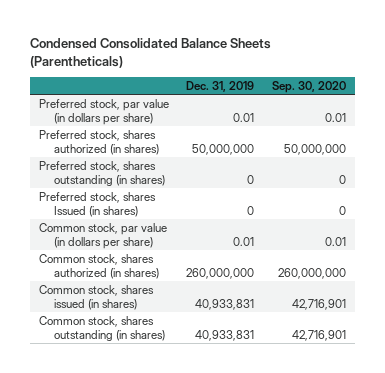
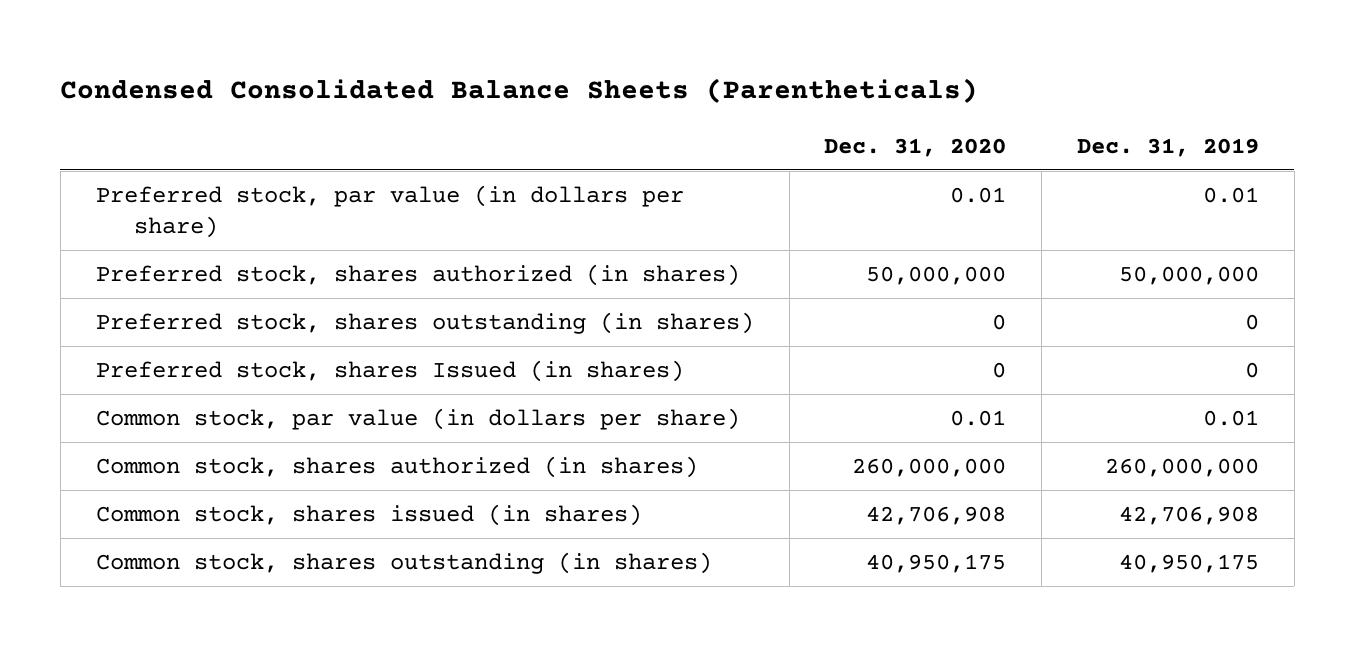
- | Dec. 31, 2019 | Sep. 30, 2020
+ | Dec. 31, 2020 | Dec. 31, 2019
- Common stock, shares issued (in shares) | 40,933,831 | 42,716,901
- Common stock, shares outstanding (in shares) | 40,933,831 | 42,716,901
+ Common stock, shares issued (in shares) | 42,706,908 | 42,706,908
+ Common stock, shares outstanding (in shares) | 40,950,175 | 40,950,175

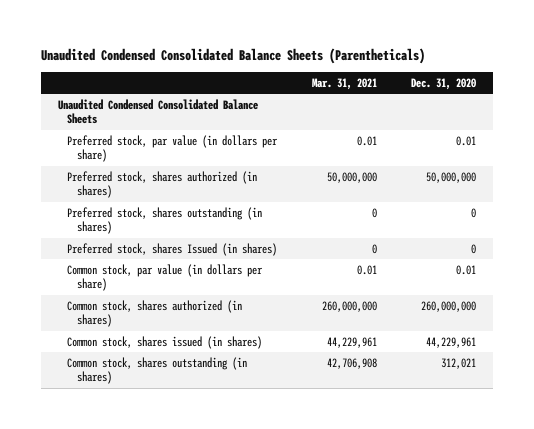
- Condensed Consolidated Balance Sheets (Parentheticals)
+ Unaudited Condensed Consolidated Balance Sheets (Parentheticals)
- | Dec. 31, 2020 | Dec. 31, 2019
+ | Mar. 31, 2021 | Dec. 31, 2020
+ Unaudited Condensed Consolidated Balance Sheets
- Common stock, shares issued (in shares) | 42,706,908 | 42,706,908
- Common stock, shares outstanding (in shares) | 40,950,175 | 40,950,175
+ Common stock, shares issued (in shares) | 44,229,961 | 44,229,961
+ Common stock, shares outstanding (in shares) | 42,706,908 | 312,021

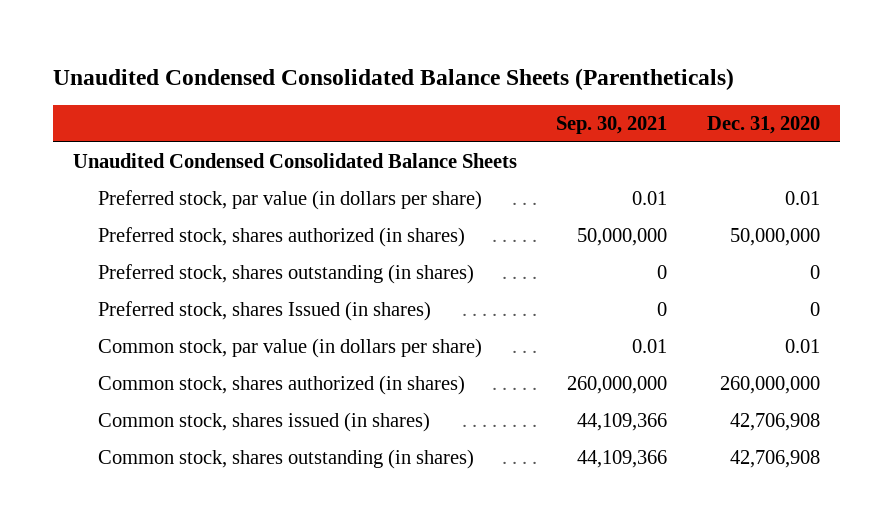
- | Mar. 31, 2021 | Dec. 31, 2020
+ | Sep. 30, 2021 | Dec. 31, 2020
- Common stock, shares issued (in shares) | 44,229,961 | 44,229,961
- Common stock, shares outstanding (in shares) | 42,706,908 | 312,021
+ Common stock, shares issued (in shares) | 44,109,366 | 42,706,908
+ Common stock, shares outstanding (in shares) | 44,109,366 | 42,706,908

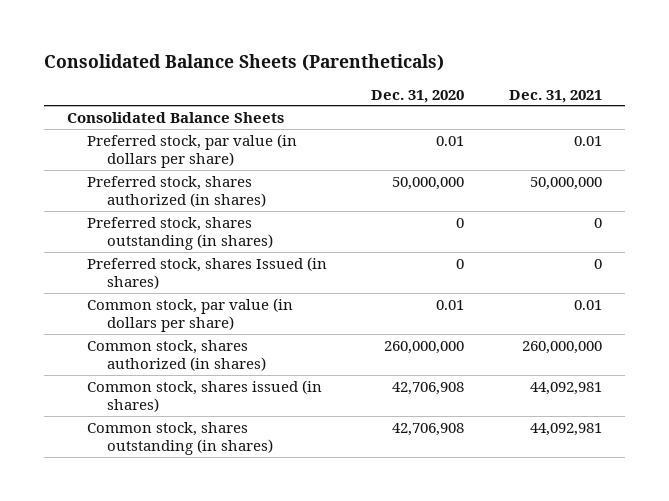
- Unaudited Condensed Consolidated Balance Sheets (Parentheticals)
+ Consolidated Balance Sheets (Parentheticals)
- | Sep. 30, 2021 | Dec. 31, 2020
+ | Dec. 31, 2020 | Dec. 31, 2021
- Unaudited Condensed Consolidated Balance Sheets
+ Consolidated Balance Sheets

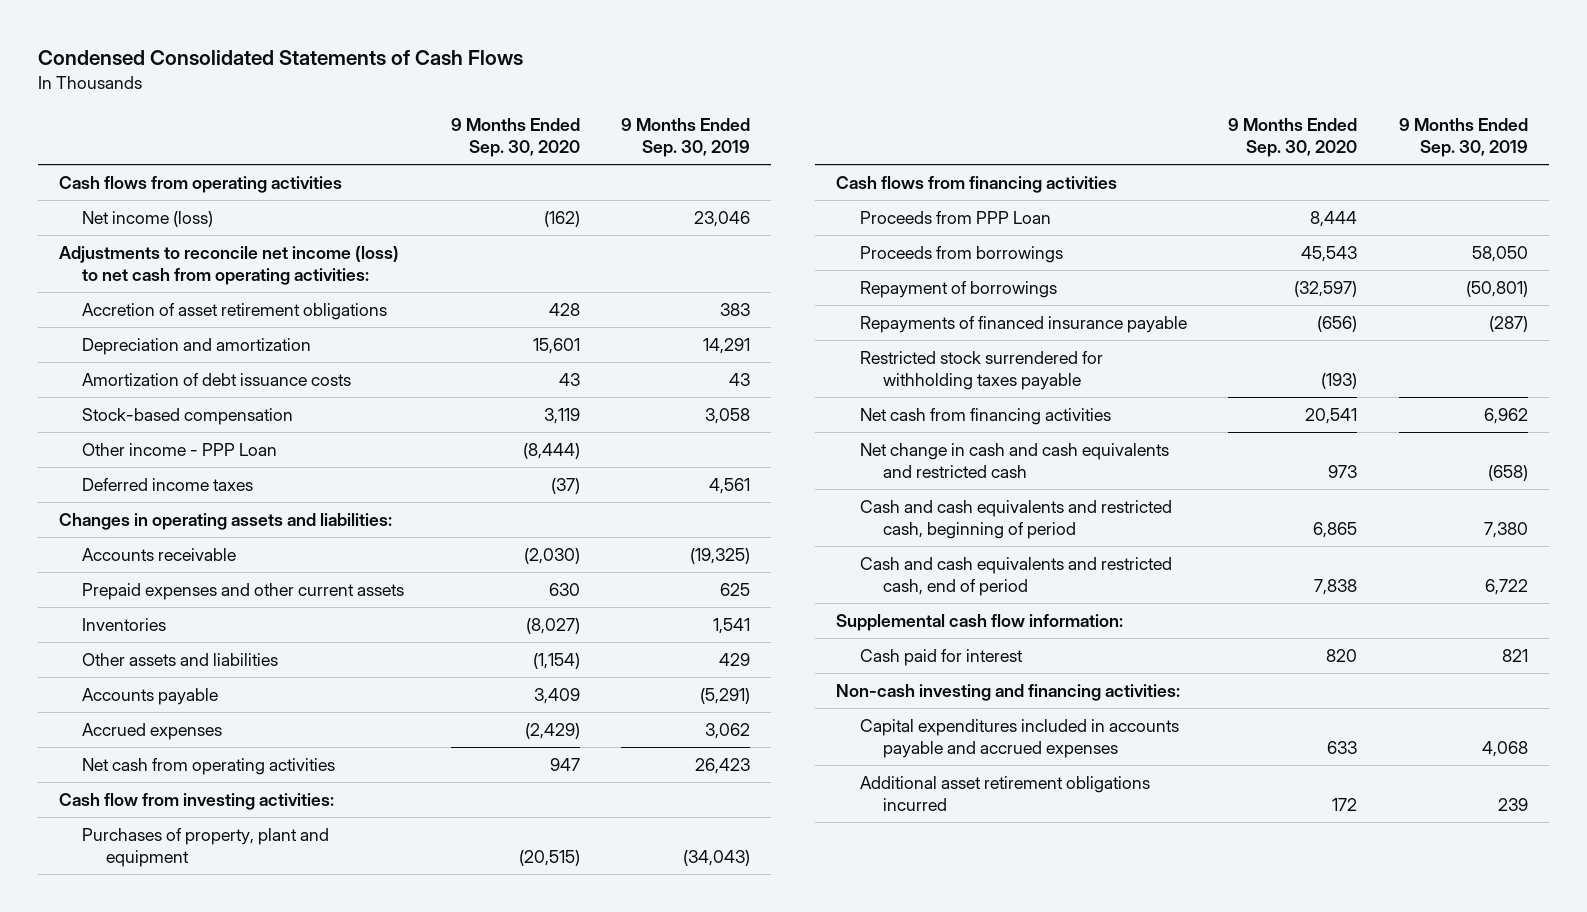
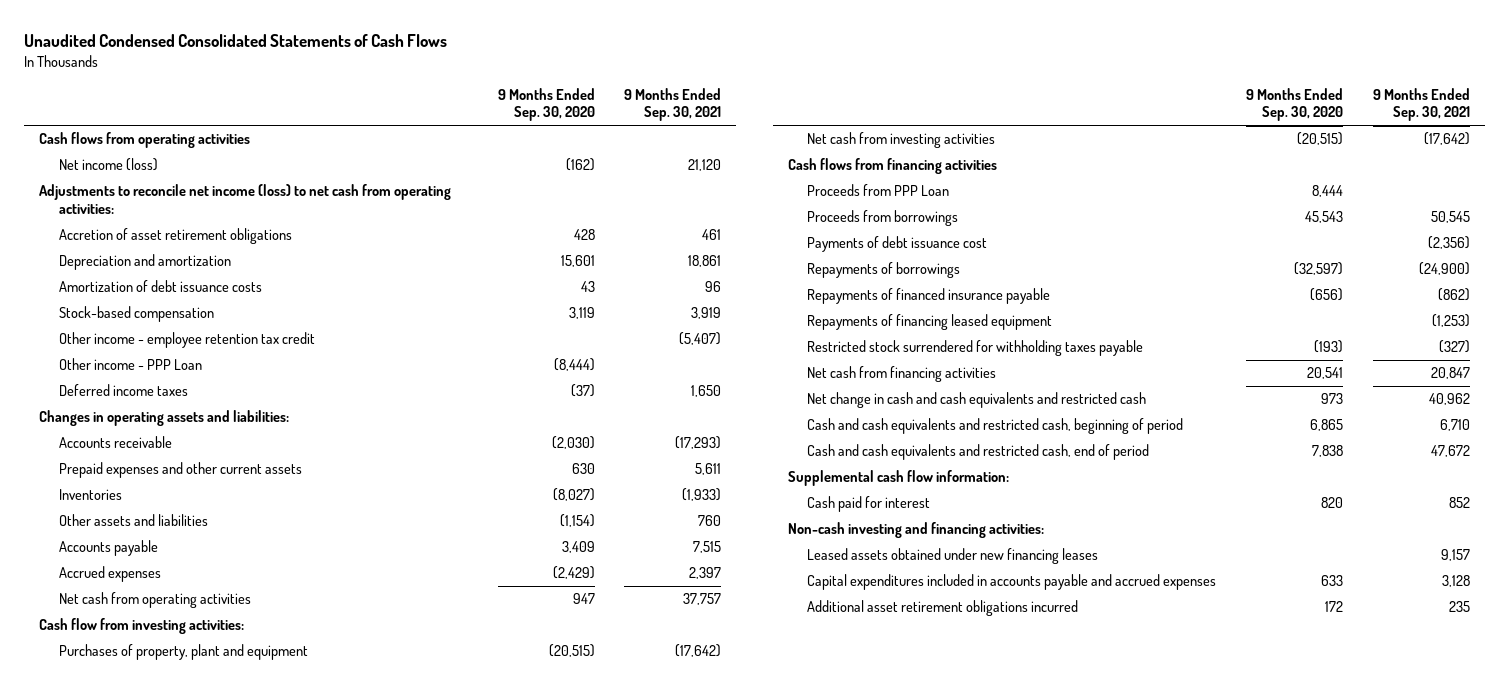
- Condensed Consolidated Statements of Cash Flows
+ Unaudited Condensed Consolidated Statements of Cash Flows
- | 9 Months Ended Sep. 30, 2020 | 9 Months Ended Sep. 30, 2019
+ | 9 Months Ended Sep. 30, 2020 | 9 Months Ended Sep. 30, 2021
+ Other income - employee retention tax credit | | (5,407)
+ Net cash from investing activities | (20,515) | (17,642)
- Repayment of borrowings | (32,597) | (50,801)
+ Payments of debt issuance cost | | (2,356)
+ Repayments of borrowings | (32,597) | (24,900)
+ Repayments of financing leased equipment | | (1,253)
+ Leased assets obtained under new financing leases | | 9,157

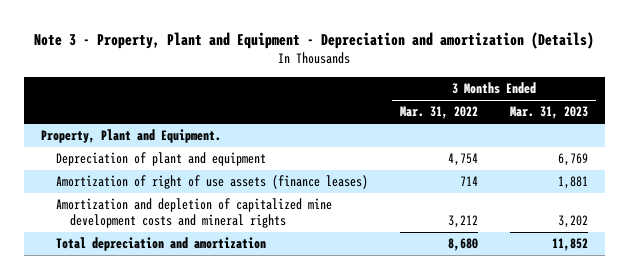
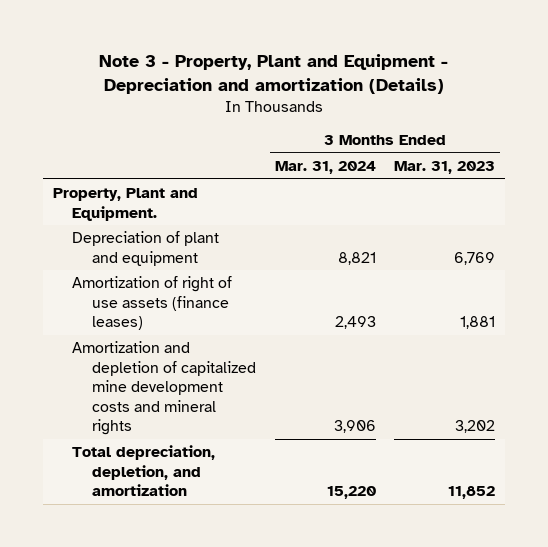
- | 3 Months Ended Mar. 31, 2022 | 3 Months Ended Mar. 31, 2023
+ | 3 Months Ended Mar. 31, 2024 | 3 Months Ended Mar. 31, 2023
- Total depreciation and amortization | 8,680 | 11,852
+ Total depreciation, depletion, and amortization | 15,220 | 11,852

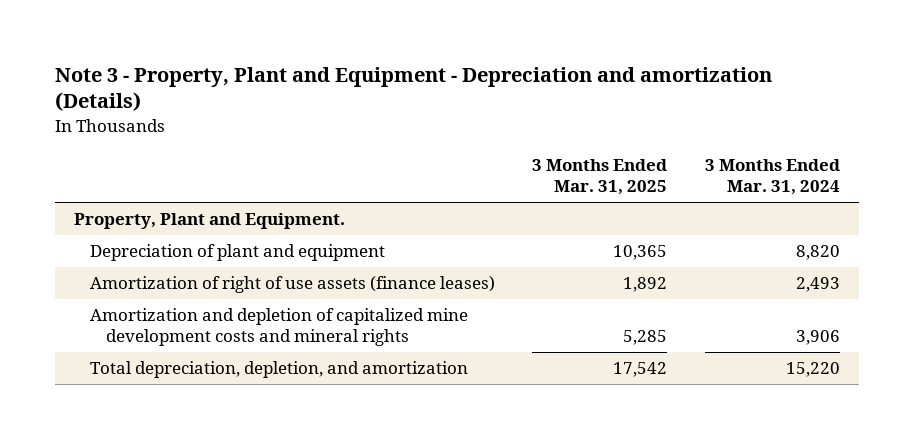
- | 3 Months Ended Mar. 31, 2024 | 3 Months Ended Mar. 31, 2023
+ | 3 Months Ended Mar. 31, 2025 | 3 Months Ended Mar. 31, 2024
- Depreciation of plant and equipment | 8,821 | 6,769
+ Depreciation of plant and equipment | 10,365 | 8,820

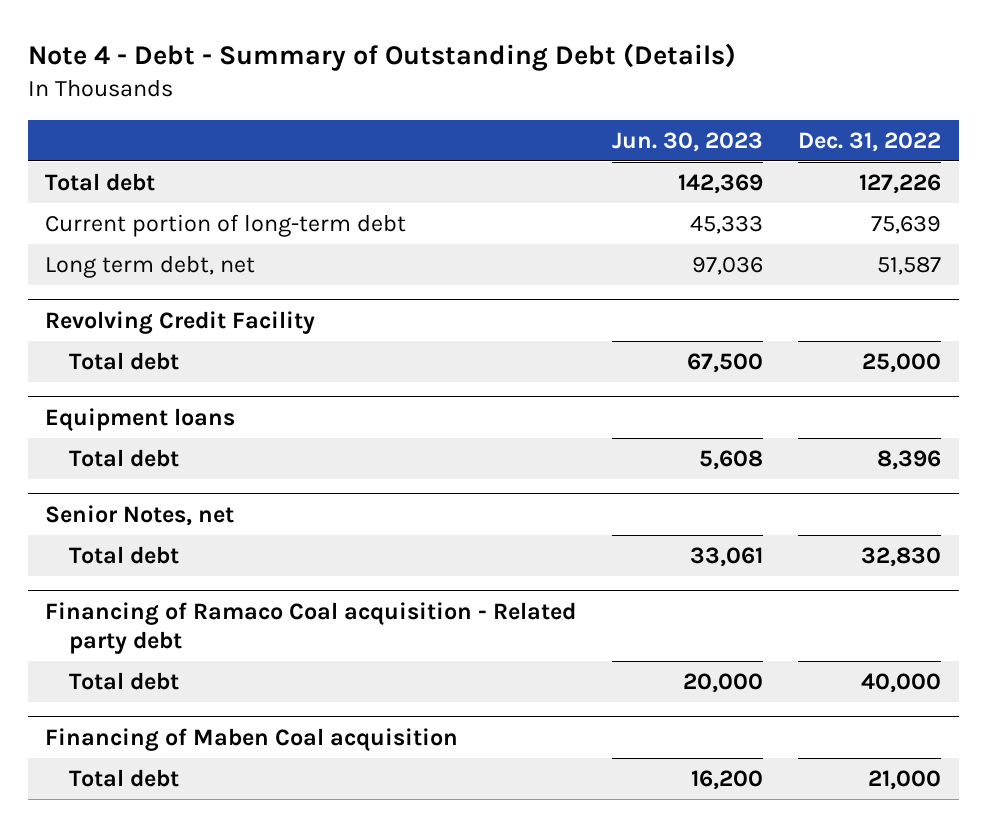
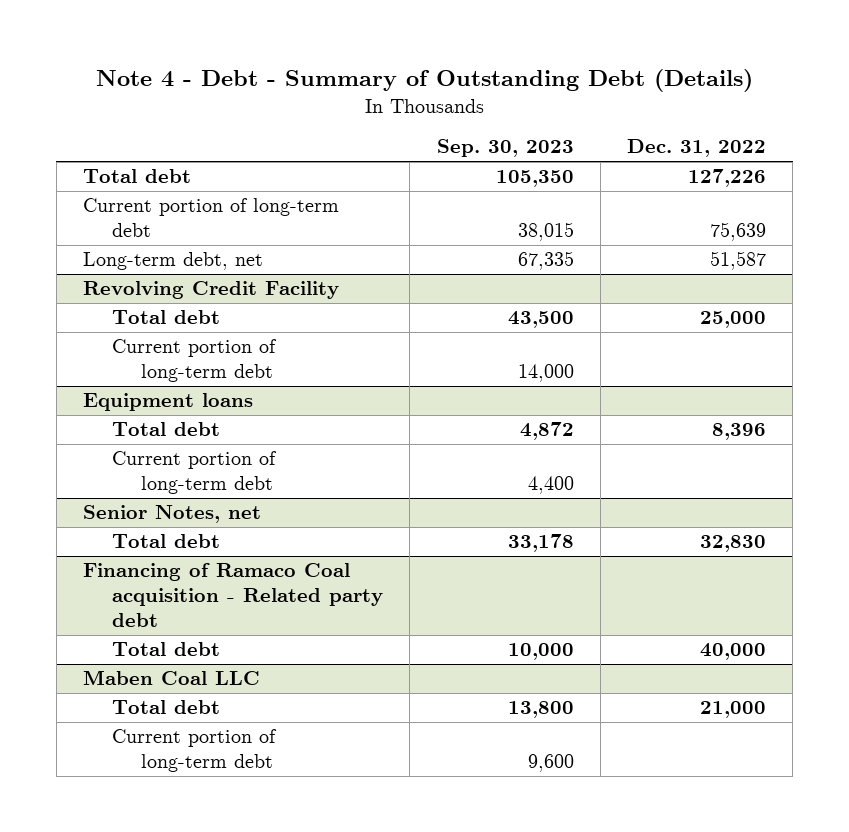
- | Jun. 30, 2023 | Dec. 31, 2022
+ | Sep. 30, 2023 | Dec. 31, 2022
- Long term debt, net | 97,036 | 51,587
+ Long-term debt, net | 67,335 | 51,587
@ Revolving Credit Facility
+ Current portion of long-term debt | 14,000 |
@ Equipment loans
+ Current portion of long-term debt | 4,400 |
- Financing of Maben Coal acquisition
+ Maben Coal LLC
+ Current portion of long-term debt | 9,600 |

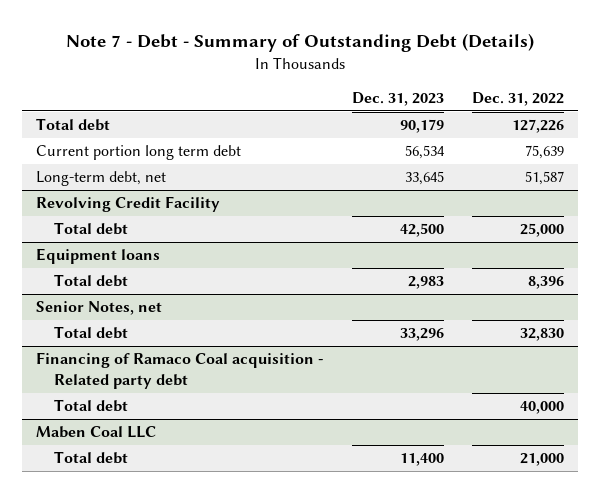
- Note 4 - Debt - Summary of Outstanding Debt (Details)
+ Note 7 - Debt - Summary of Outstanding Debt (Details)
- | Sep. 30, 2023 | Dec. 31, 2022
+ | Dec. 31, 2023 | Dec. 31, 2022
- Current portion of long-term debt | 38,015 | 75,639
+ Current portion long term debt | 56,534 | 75,639
@ Revolving Credit Facility
- Current portion of long-term debt | 14,000 |
@ Equipment loans
- Current portion of long-term debt | 4,400 |
@ Maben Coal LLC
- Current portion of long-term debt | 9,600 |

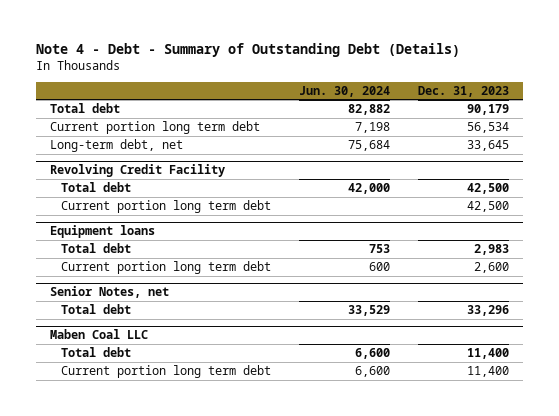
- Note 7 - Debt - Summary of Outstanding Debt (Details)
+ Note 4 - Debt - Summary of Outstanding Debt (Details)
- | Dec. 31, 2023 | Dec. 31, 2022
+ | Jun. 30, 2024 | Dec. 31, 2023
@ Revolving Credit Facility
+ Current portion long term debt | | 42,500
@ Equipment loans
+ Current portion long term debt | 600 | 2,600
- Financing of Ramaco Coal acquisition - Related party debt
- Total debt | | 40,000
@ Maben Coal LLC
+ Current portion long term debt | 6,600 | 11,400

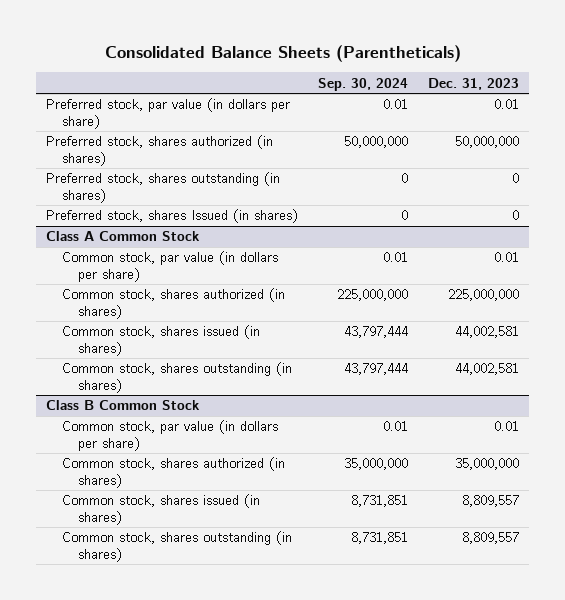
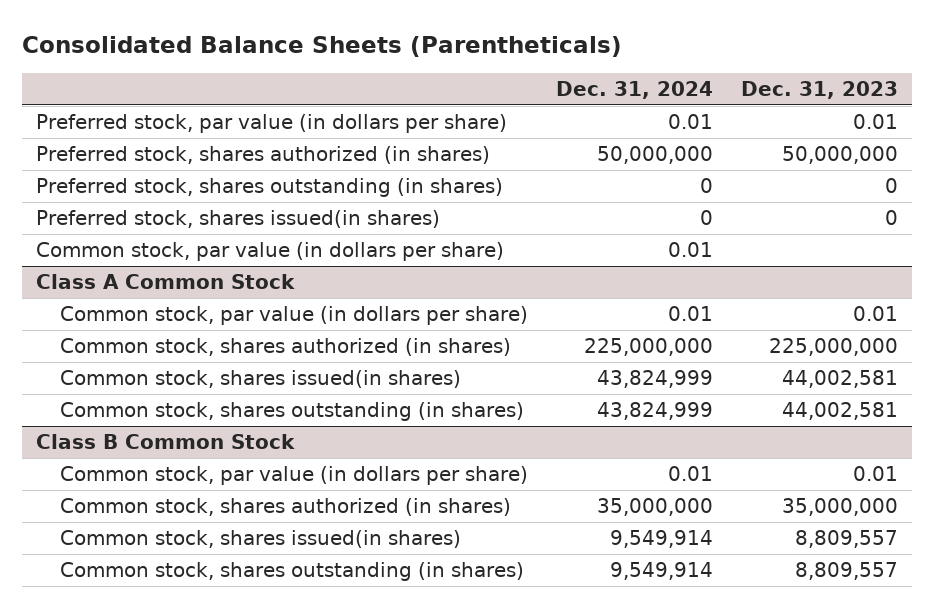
- | Sep. 30, 2024 | Dec. 31, 2023
+ | Dec. 31, 2024 | Dec. 31, 2023
- Preferred stock, shares Issued (in shares) | 0 | 0
+ Preferred stock, shares issued(in shares) | 0 | 0
+ Common stock, par value (in dollars per share) | 0.01 |
@ Class A Common Stock
- Common stock, shares issued (in shares) | 43,797,444 | 44,002,581
+ Common stock, shares issued(in shares) | 43,824,999 | 44,002,581
@ Class B Common Stock
- Common stock, shares issued (in shares) | 8,731,851 | 8,809,557
+ Common stock, shares issued(in shares) | 9,549,914 | 8,809,557

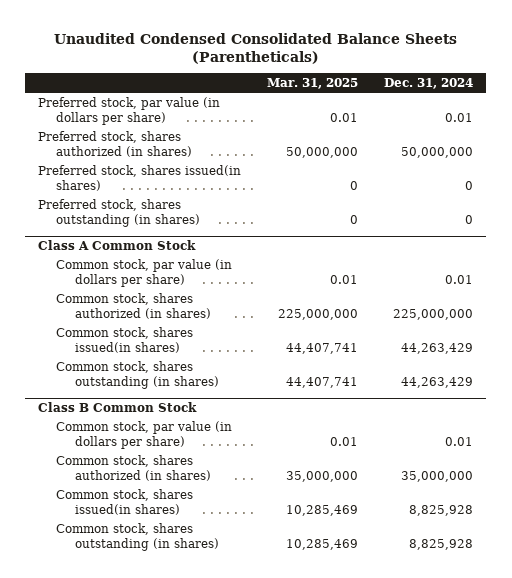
- Consolidated Balance Sheets (Parentheticals)
+ Unaudited Condensed Consolidated Balance Sheets (Parentheticals)
- | Dec. 31, 2024 | Dec. 31, 2023
+ | Mar. 31, 2025 | Dec. 31, 2024
- Common stock, par value (in dollars per share) | 0.01 |
moved down: Preferred stock, shares outstanding (in shares) | 0 | 0
@ Class A Common Stock
- Common stock, shares issued(in shares) | 43,824,999 | 44,002,581
- Common stock, shares outstanding (in shares) | 43,824,999 | 44,002,581
+ Common stock, shares issued(in shares) | 44,407,741 | 44,263,429
+ Common stock, shares outstanding (in shares) | 44,407,741 | 44,263,429
@ Class B Common Stock
- Common stock, shares issued(in shares) | 9,549,914 | 8,809,557
- Common stock, shares outstanding (in shares) | 9,549,914 | 8,809,557
+ Common stock, shares issued(in shares) | 10,285,469 | 8,825,928
+ Common stock, shares outstanding (in shares) | 10,285,469 | 8,825,928

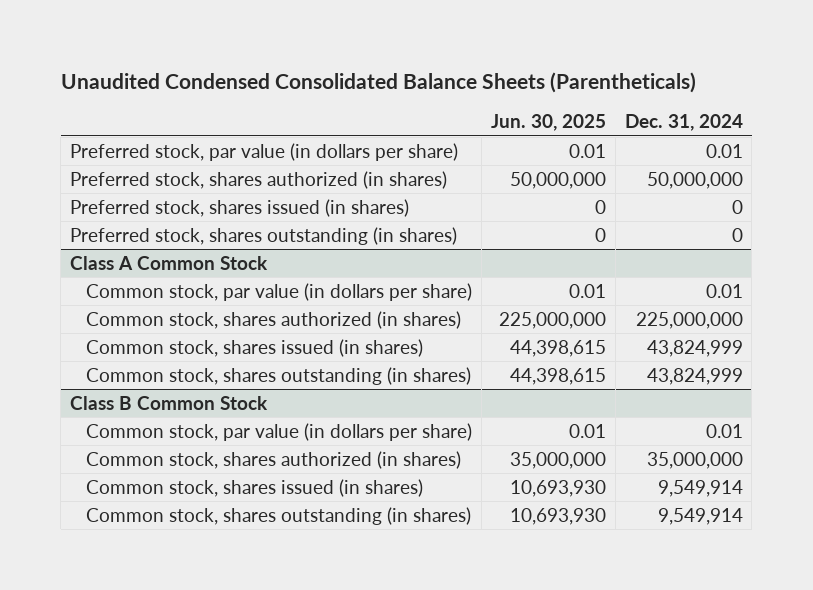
- | Mar. 31, 2025 | Dec. 31, 2024
+ | Jun. 30, 2025 | Dec. 31, 2024
- Preferred stock, shares issued(in shares) | 0 | 0
+ Preferred stock, shares issued (in shares) | 0 | 0
@ Class A Common Stock
- Common stock, shares issued(in shares) | 44,407,741 | 44,263,429
- Common stock, shares outstanding (in shares) | 44,407,741 | 44,263,429
+ Common stock, shares issued (in shares) | 44,398,615 | 43,824,999
+ Common stock, shares outstanding (in shares) | 44,398,615 | 43,824,999
@ Class B Common Stock
- Common stock, shares issued(in shares) | 10,285,469 | 8,825,928
- Common stock, shares outstanding (in shares) | 10,285,469 | 8,825,928
+ Common stock, shares issued (in shares) | 10,693,930 | 9,549,914
+ Common stock, shares outstanding (in shares) | 10,693,930 | 9,549,914

